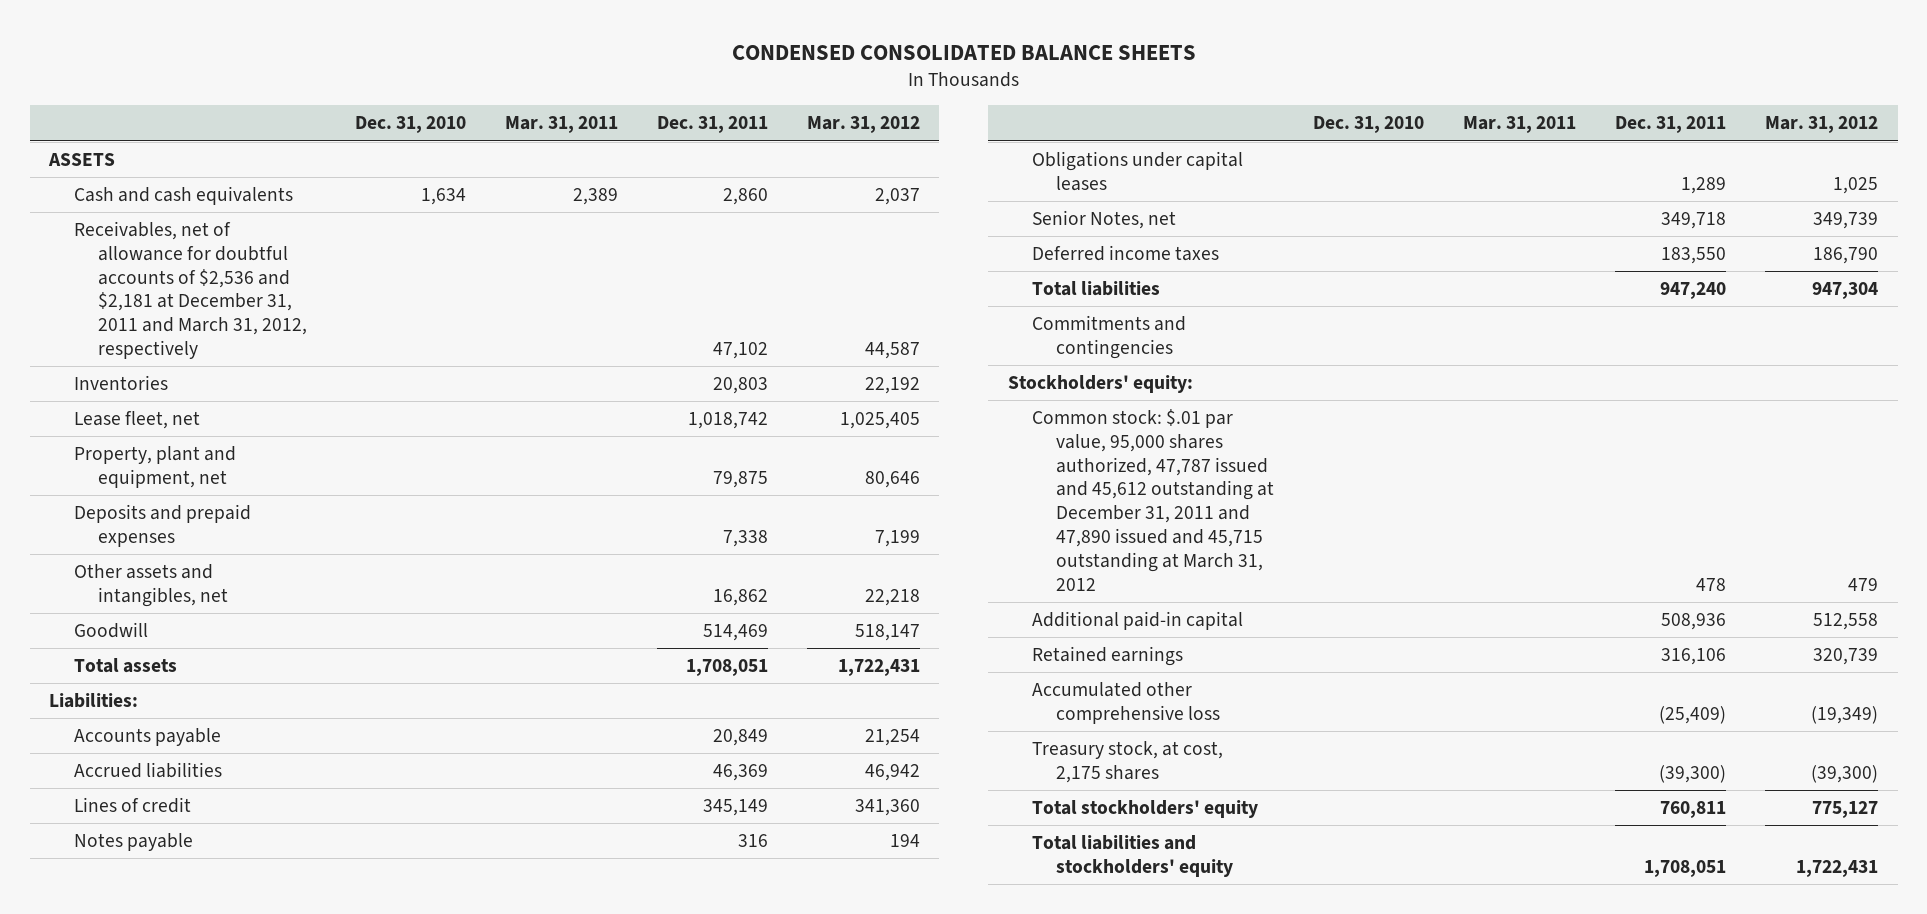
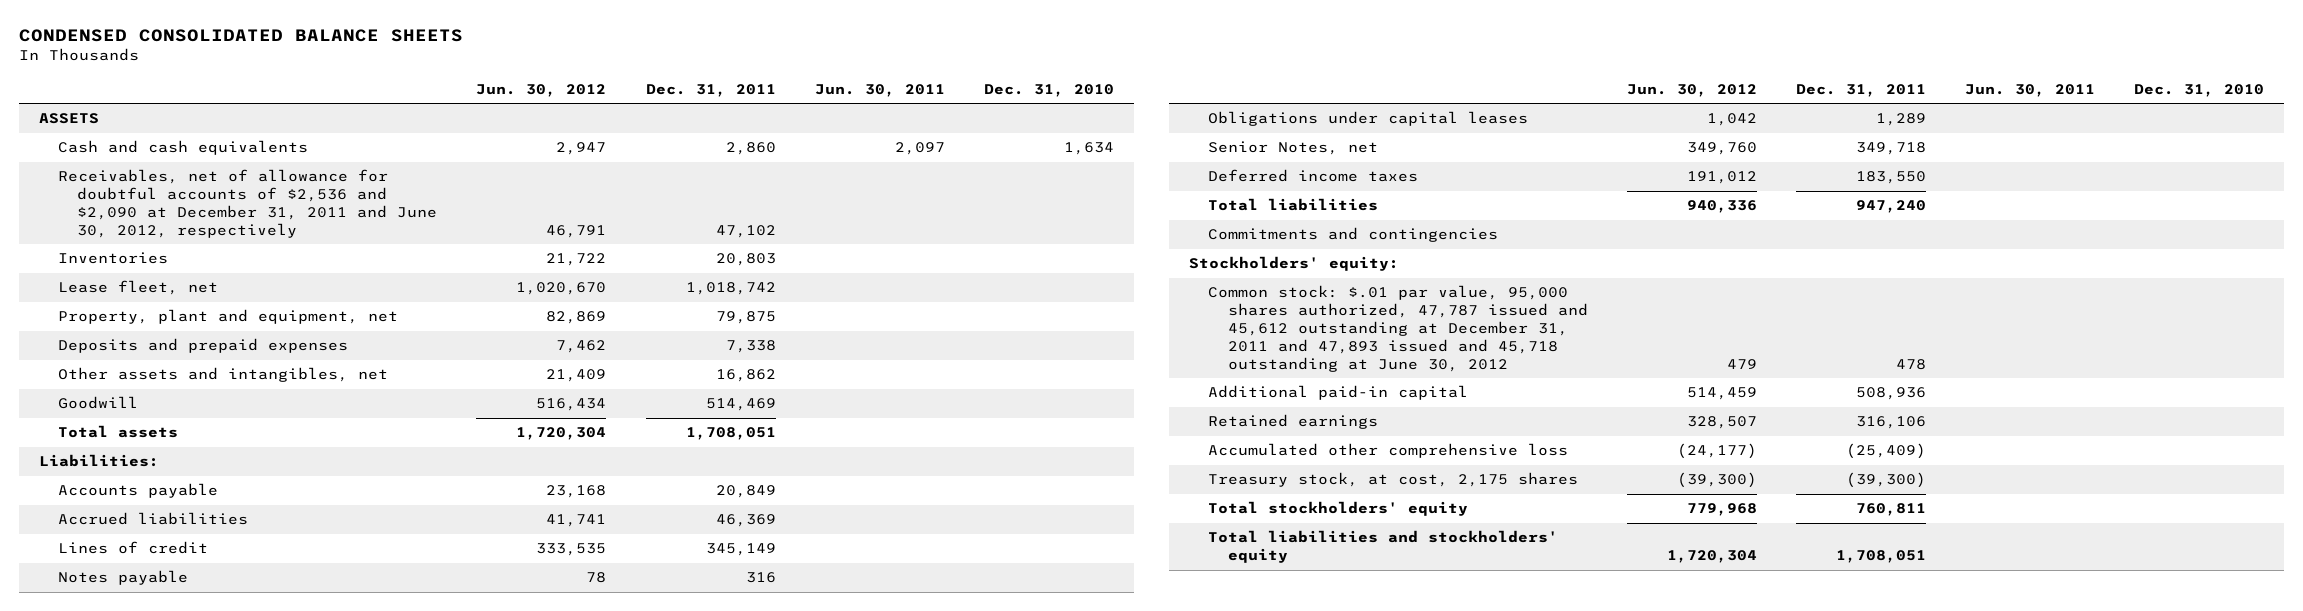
- | Dec. 31, 2010 | Mar. 31, 2011 | Dec. 31, 2011 | Mar. 31, 2012
+ | Jun. 30, 2012 | Dec. 31, 2011 | Jun. 30, 2011 | Dec. 31, 2010
- Receivables, net of allowance for doubtful accounts of $2,536 and $2,181 at December 31, 2011 and March 31, 2012, respectively | | | 47,102 | 44,587
+ Receivables, net of allowance for doubtful accounts of $2,536 and $2,090 at December 31, 2011 and June 30, 2012, respectively | 46,791 | 47,102 | |
- Common stock: $.01 par value, 95,000 shares authorized, 47,787 issued and 45,612 outstanding at December 31, 2011 and 47,890 issued and 45,715 outstanding at March 31, 2012 | | | 478 | 479
+ Common stock: $.01 par value, 95,000 shares authorized, 47,787 issued and 45,612 outstanding at December 31, 2011 and 47,893 issued and 45,718 outstanding at June 30, 2012 | 479 | 478 | |

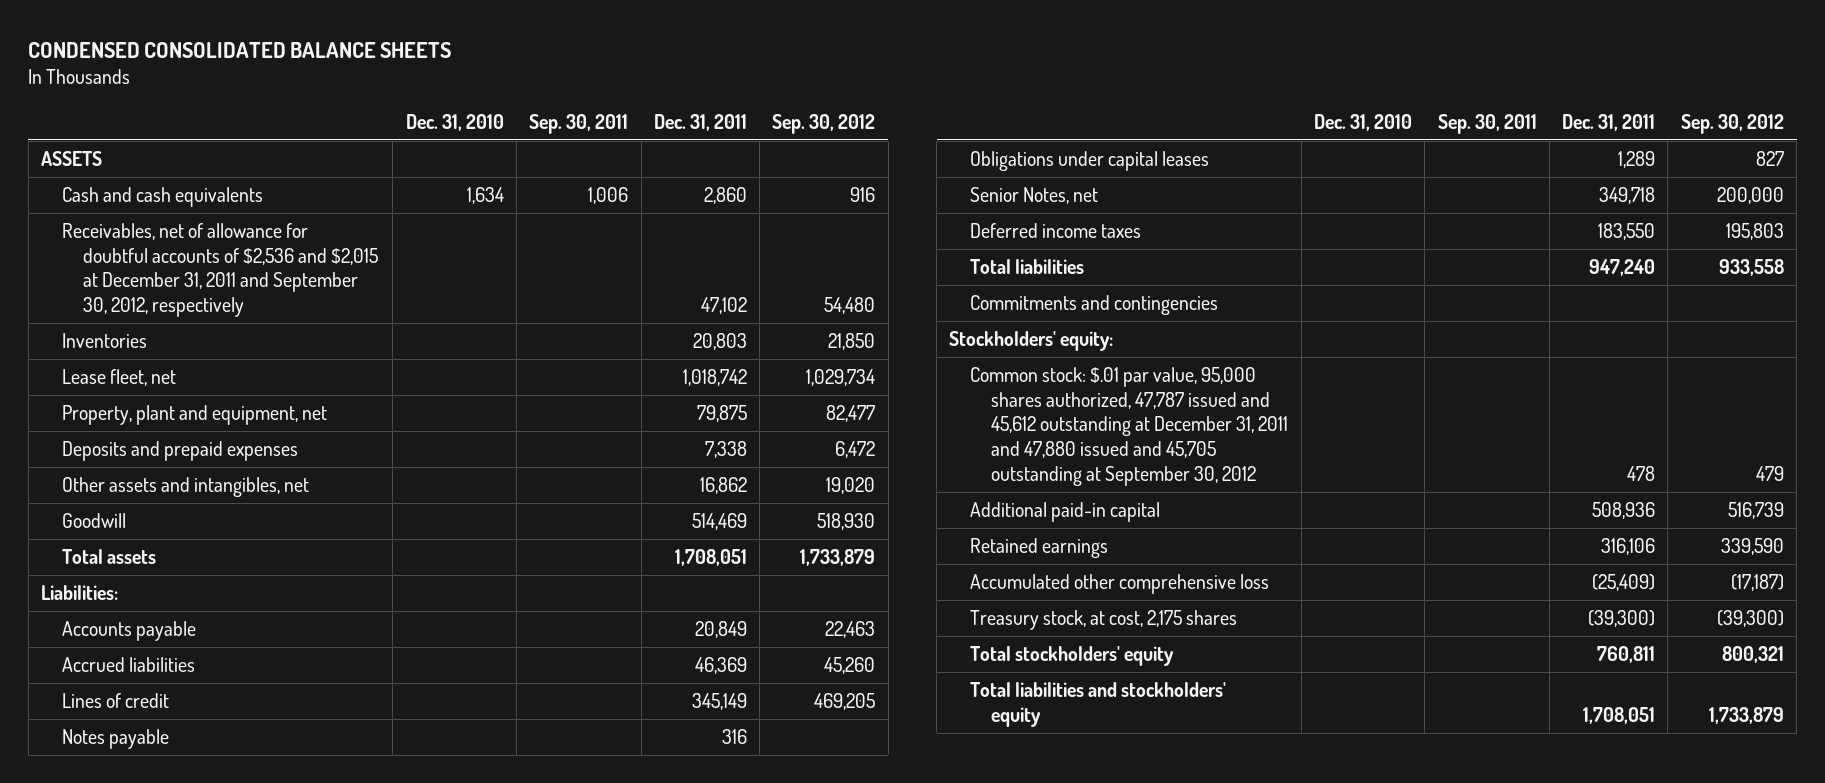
- | Jun. 30, 2012 | Dec. 31, 2011 | Jun. 30, 2011 | Dec. 31, 2010
+ | Dec. 31, 2010 | Sep. 30, 2011 | Dec. 31, 2011 | Sep. 30, 2012
- Receivables, net of allowance for doubtful accounts of $2,536 and $2,090 at December 31, 2011 and June 30, 2012, respectively | 46,791 | 47,102 | |
+ Receivables, net of allowance for doubtful accounts of $2,536 and $2,015 at December 31, 2011 and September 30, 2012, respectively | | | 47,102 | 54,480
- Common stock: $.01 par value, 95,000 shares authorized, 47,787 issued and 45,612 outstanding at December 31, 2011 and 47,893 issued and 45,718 outstanding at June 30, 2012 | 479 | 478 | |
+ Common stock: $.01 par value, 95,000 shares authorized, 47,787 issued and 45,612 outstanding at December 31, 2011 and 47,880 issued and 45,705 outstanding at September 30, 2012 | | | 478 | 479

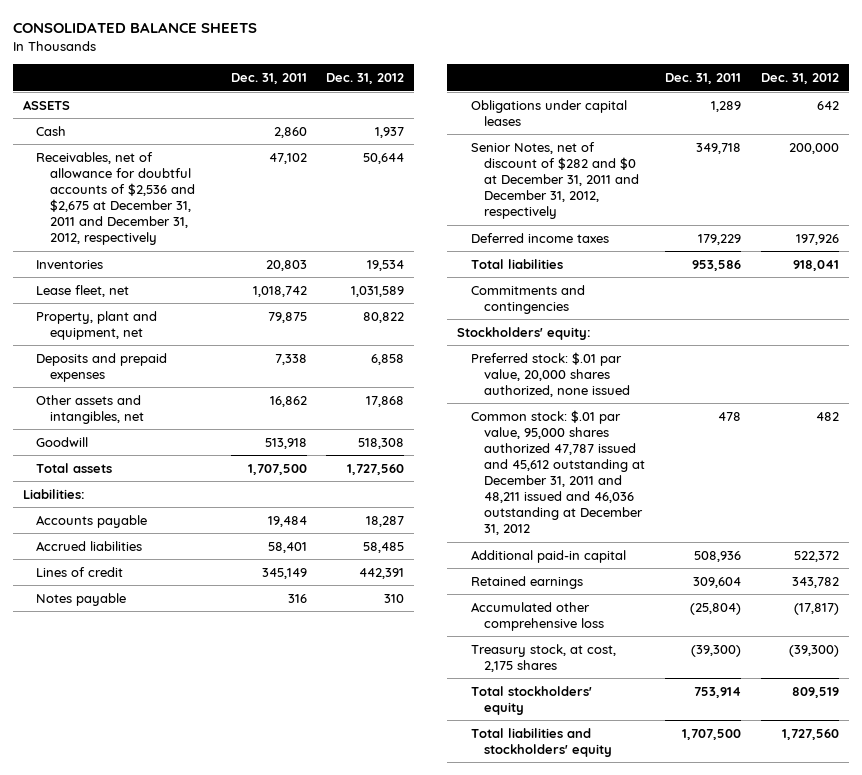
- CONDENSED CONSOLIDATED BALANCE SHEETS
+ CONSOLIDATED BALANCE SHEETS
- | Dec. 31, 2010 | Sep. 30, 2011 | Dec. 31, 2011 | Sep. 30, 2012
+ | Dec. 31, 2011 | Dec. 31, 2012
- Cash and cash equivalents | 1,634 | 1,006 | 2,860 | 916
- Receivables, net of allowance for doubtful accounts of $2,536 and $2,015 at December 31, 2011 and September 30, 2012, respectively | | | 47,102 | 54,480
+ Cash | 2,860 | 1,937
+ Receivables, net of allowance for doubtful accounts of $2,536 and $2,675 at December 31, 2011 and December 31, 2012, respectively | 47,102 | 50,644
- Goodwill | | | 514,469 | 518,930
- Total assets | | | 1,708,051 | 1,733,879
+ Goodwill | 513,918 | 518,308
+ Total assets | 1,707,500 | 1,727,560
- Accounts payable | | | 20,849 | 22,463
- Accrued liabilities | | | 46,369 | 45,260
+ Accounts payable | 19,484 | 18,287
+ Accrued liabilities | 58,401 | 58,485
- Senior Notes, net | | | 349,718 | 200,000
- Deferred income taxes | | | 183,550 | 195,803
- Total liabilities | | | 947,240 | 933,558
+ Senior Notes, net of discount of $282 and $0 at December 31, 2011 and December 31, 2012, respectively | 349,718 | 200,000
+ Deferred income taxes | 179,229 | 197,926
+ Total liabilities | 953,586 | 918,041
- Common stock: $.01 par value, 95,000 shares authorized, 47,787 issued and 45,612 outstanding at December 31, 2011 and 47,880 issued and 45,705 outstanding at September 30, 2012 | | | 478 | 479
+ Preferred stock: $.01 par value, 20,000 shares authorized, none issued
+ Common stock: $.01 par value, 95,000 shares authorized 47,787 issued and 45,612 outstanding at December 31, 2011 and 48,211 issued and 46,036 outstanding at December 31, 2012 | 478 | 482
- Retained earnings | | | 316,106 | 339,590
- Accumulated other comprehensive loss | | | (25,409) | (17,187)
+ Retained earnings | 309,604 | 343,782
+ Accumulated other comprehensive loss | (25,804) | (17,817)
- Total stockholders' equity | | | 760,811 | 800,321
- Total liabilities and stockholders' equity | | | 1,708,051 | 1,733,879
+ Total stockholders' equity | 753,914 | 809,519
+ Total liabilities and stockholders' equity | 1,707,500 | 1,727,560

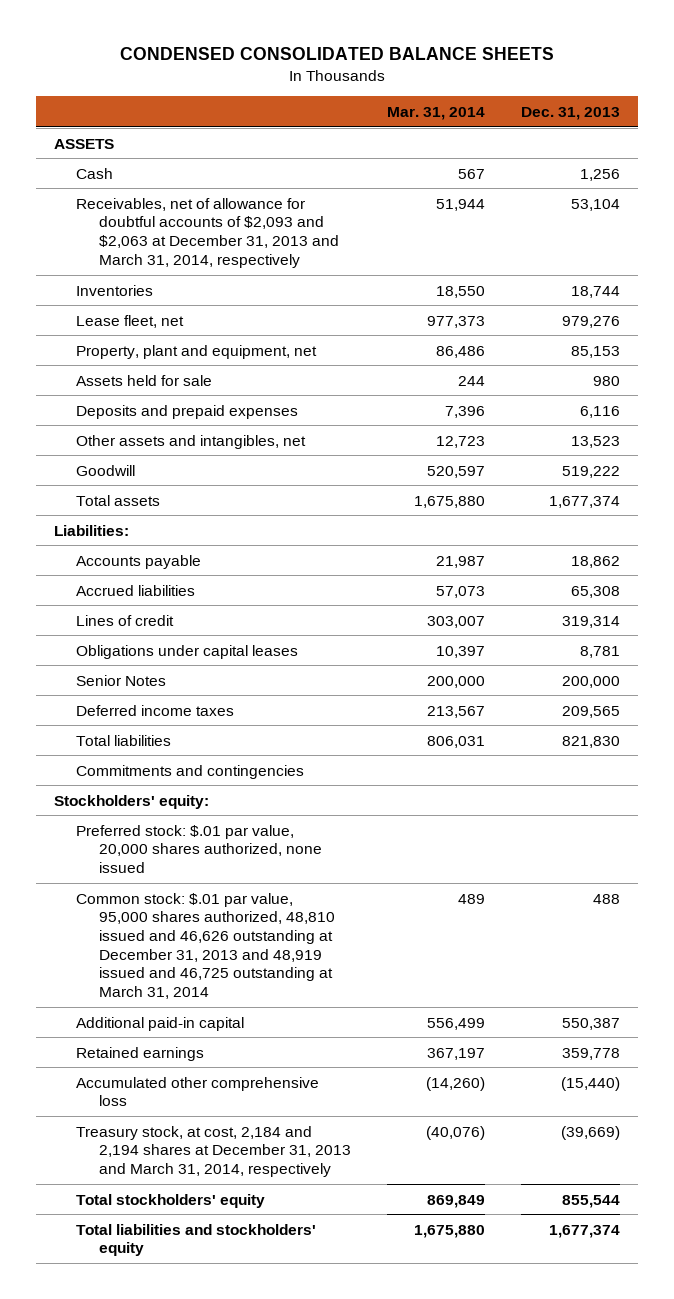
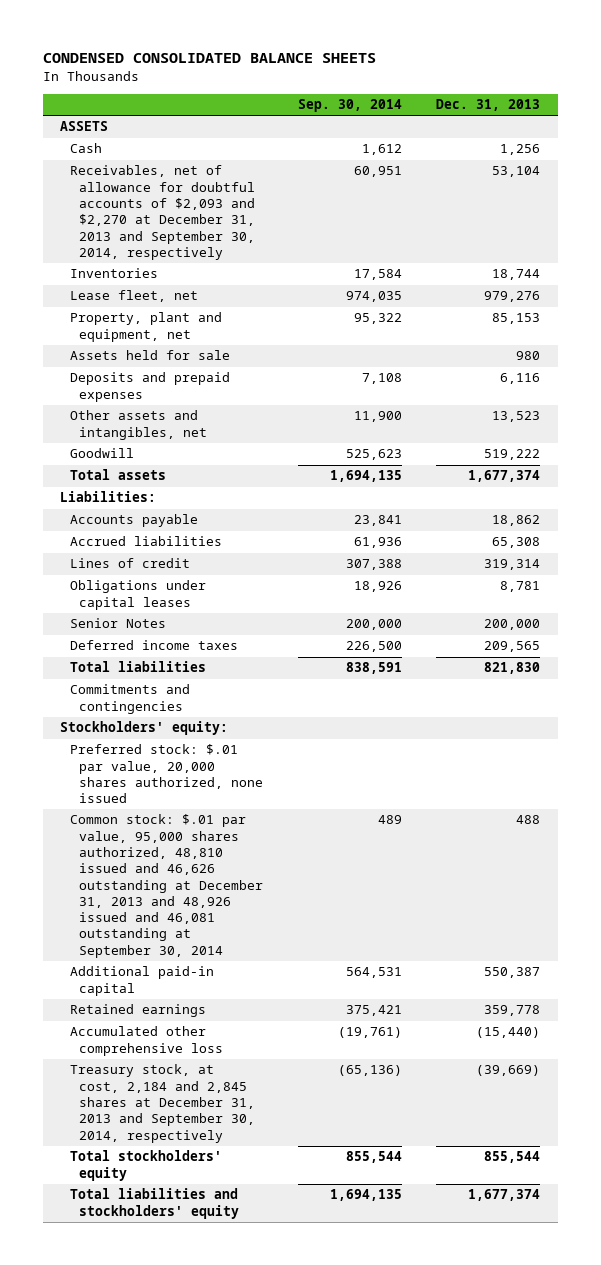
- | Mar. 31, 2014 | Dec. 31, 2013
+ | Sep. 30, 2014 | Dec. 31, 2013
- Receivables, net of allowance for doubtful accounts of $2,093 and $2,063 at December 31, 2013 and March 31, 2014, respectively | 51,944 | 53,104
+ Receivables, net of allowance for doubtful accounts of $2,093 and $2,270 at December 31, 2013 and September 30, 2014, respectively | 60,951 | 53,104
- Common stock: $.01 par value, 95,000 shares authorized, 48,810 issued and 46,626 outstanding at December 31, 2013 and 48,919 issued and 46,725 outstanding at March 31, 2014 | 489 | 488
+ Common stock: $.01 par value, 95,000 shares authorized, 48,810 issued and 46,626 outstanding at December 31, 2013 and 48,926 issued and 46,081 outstanding at September 30, 2014 | 489 | 488
- Treasury stock, at cost, 2,184 and 2,194 shares at December 31, 2013 and March 31, 2014, respectively | (40,076) | (39,669)
+ Treasury stock, at cost, 2,184 and 2,845 shares at December 31, 2013 and September 30, 2014, respectively | (65,136) | (39,669)

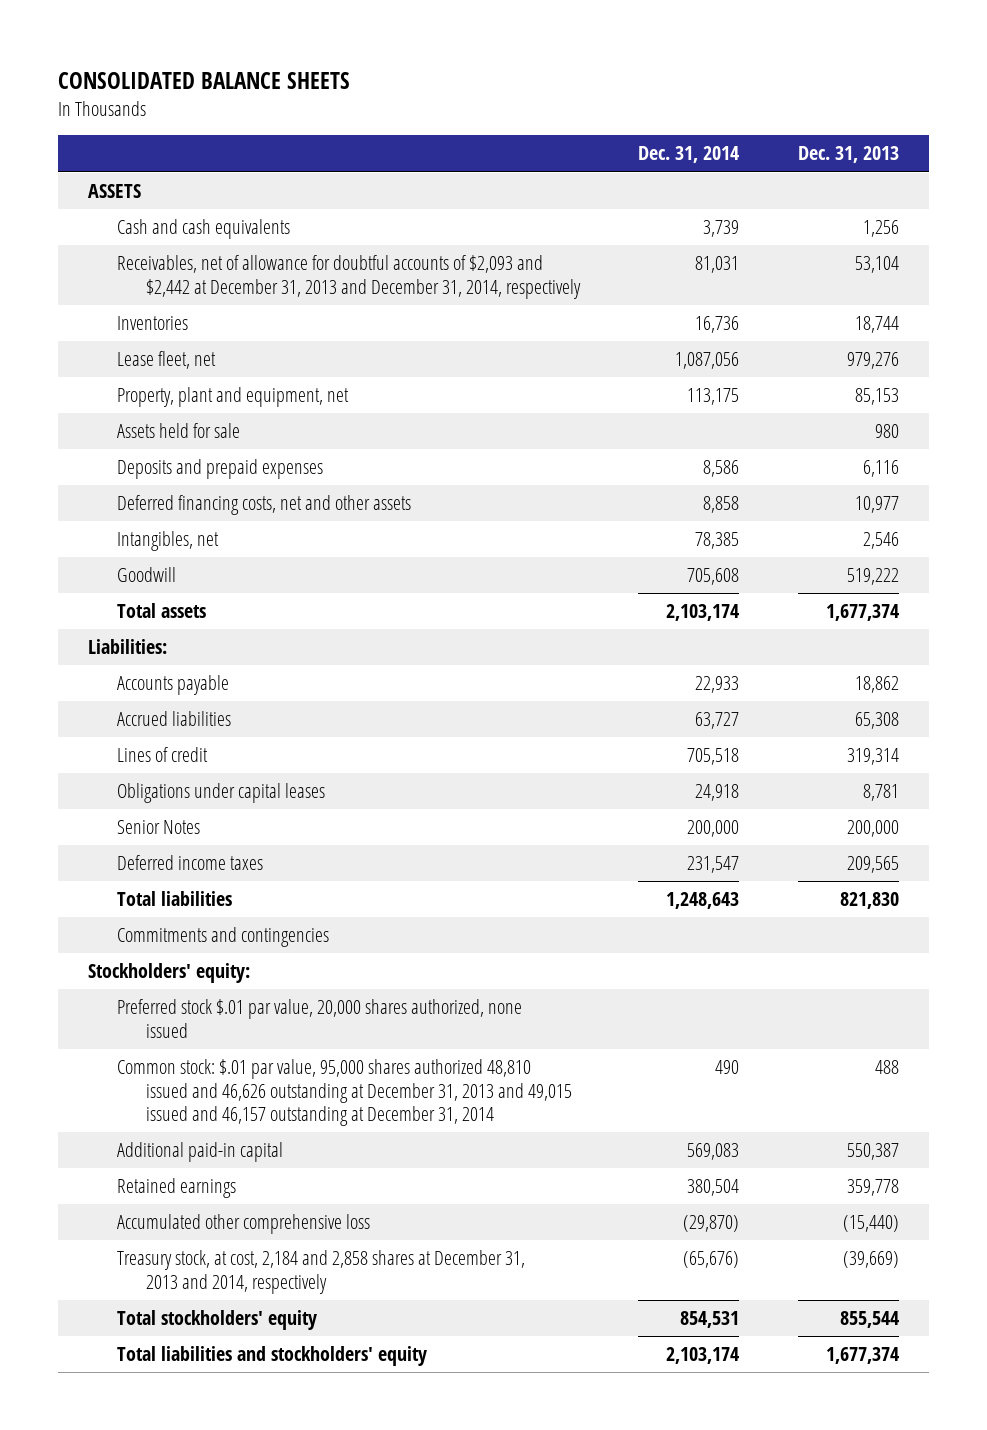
- CONDENSED CONSOLIDATED BALANCE SHEETS
+ CONSOLIDATED BALANCE SHEETS
- | Sep. 30, 2014 | Dec. 31, 2013
+ | Dec. 31, 2014 | Dec. 31, 2013
- Cash | 1,612 | 1,256
- Receivables, net of allowance for doubtful accounts of $2,093 and $2,270 at December 31, 2013 and September 30, 2014, respectively | 60,951 | 53,104
+ Cash and cash equivalents | 3,739 | 1,256
+ Receivables, net of allowance for doubtful accounts of $2,093 and $2,442 at December 31, 2013 and December 31, 2014, respectively | 81,031 | 53,104
- Other assets and intangibles, net | 11,900 | 13,523
+ Deferred financing costs, net and other assets | 8,858 | 10,977
+ Intangibles, net | 78,385 | 2,546
- Preferred stock: $.01 par value, 20,000 shares authorized, none issued
- Common stock: $.01 par value, 95,000 shares authorized, 48,810 issued and 46,626 outstanding at December 31, 2013 and 48,926 issued and 46,081 outstanding at September 30, 2014 | 489 | 488
+ Preferred stock $.01 par value, 20,000 shares authorized, none issued
+ Common stock: $.01 par value, 95,000 shares authorized 48,810 issued and 46,626 outstanding at December 31, 2013 and 49,015 issued and 46,157 outstanding at December 31, 2014 | 490 | 488
- Treasury stock, at cost, 2,184 and 2,845 shares at December 31, 2013 and September 30, 2014, respectively | (65,136) | (39,669)
+ Treasury stock, at cost, 2,184 and 2,858 shares at December 31, 2013 and 2014, respectively | (65,676) | (39,669)

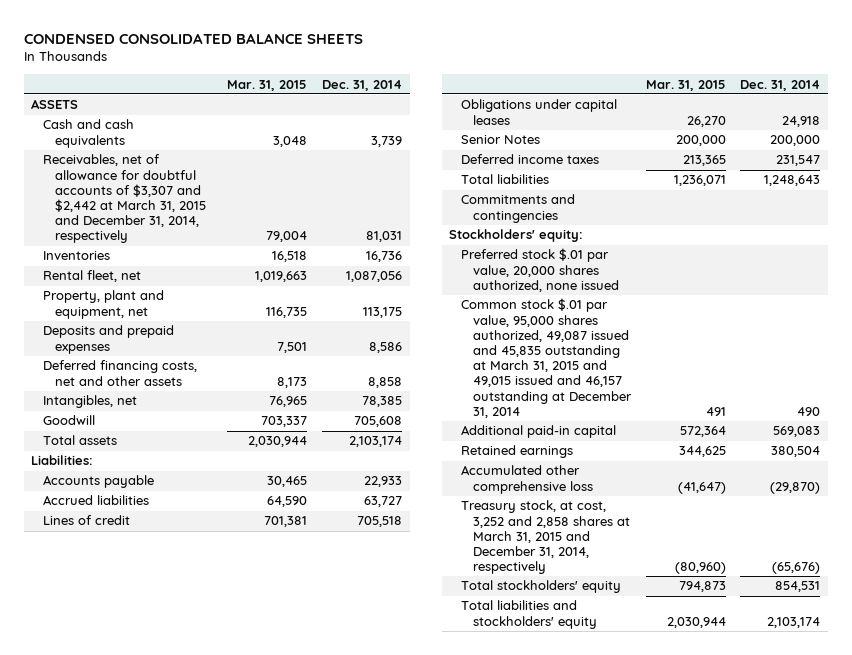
- CONSOLIDATED BALANCE SHEETS
+ CONDENSED CONSOLIDATED BALANCE SHEETS
- | Dec. 31, 2014 | Dec. 31, 2013
+ | Mar. 31, 2015 | Dec. 31, 2014
- Receivables, net of allowance for doubtful accounts of $2,093 and $2,442 at December 31, 2013 and December 31, 2014, respectively | 81,031 | 53,104
+ Receivables, net of allowance for doubtful accounts of $3,307 and $2,442 at March 31, 2015 and December 31, 2014, respectively | 79,004 | 81,031
- Lease fleet, net | 1,087,056 | 979,276
+ Rental fleet, net | 1,019,663 | 1,087,056
- Assets held for sale | | 980
- Common stock: $.01 par value, 95,000 shares authorized 48,810 issued and 46,626 outstanding at December 31, 2013 and 49,015 issued and 46,157 outstanding at December 31, 2014 | 490 | 488
+ Common stock $.01 par value, 95,000 shares authorized, 49,087 issued and 45,835 outstanding at March 31, 2015 and 49,015 issued and 46,157 outstanding at December 31, 2014 | 491 | 490
- Treasury stock, at cost, 2,184 and 2,858 shares at December 31, 2013 and 2014, respectively | (65,676) | (39,669)
+ Treasury stock, at cost, 3,252 and 2,858 shares at March 31, 2015 and December 31, 2014, respectively | (80,960) | (65,676)

